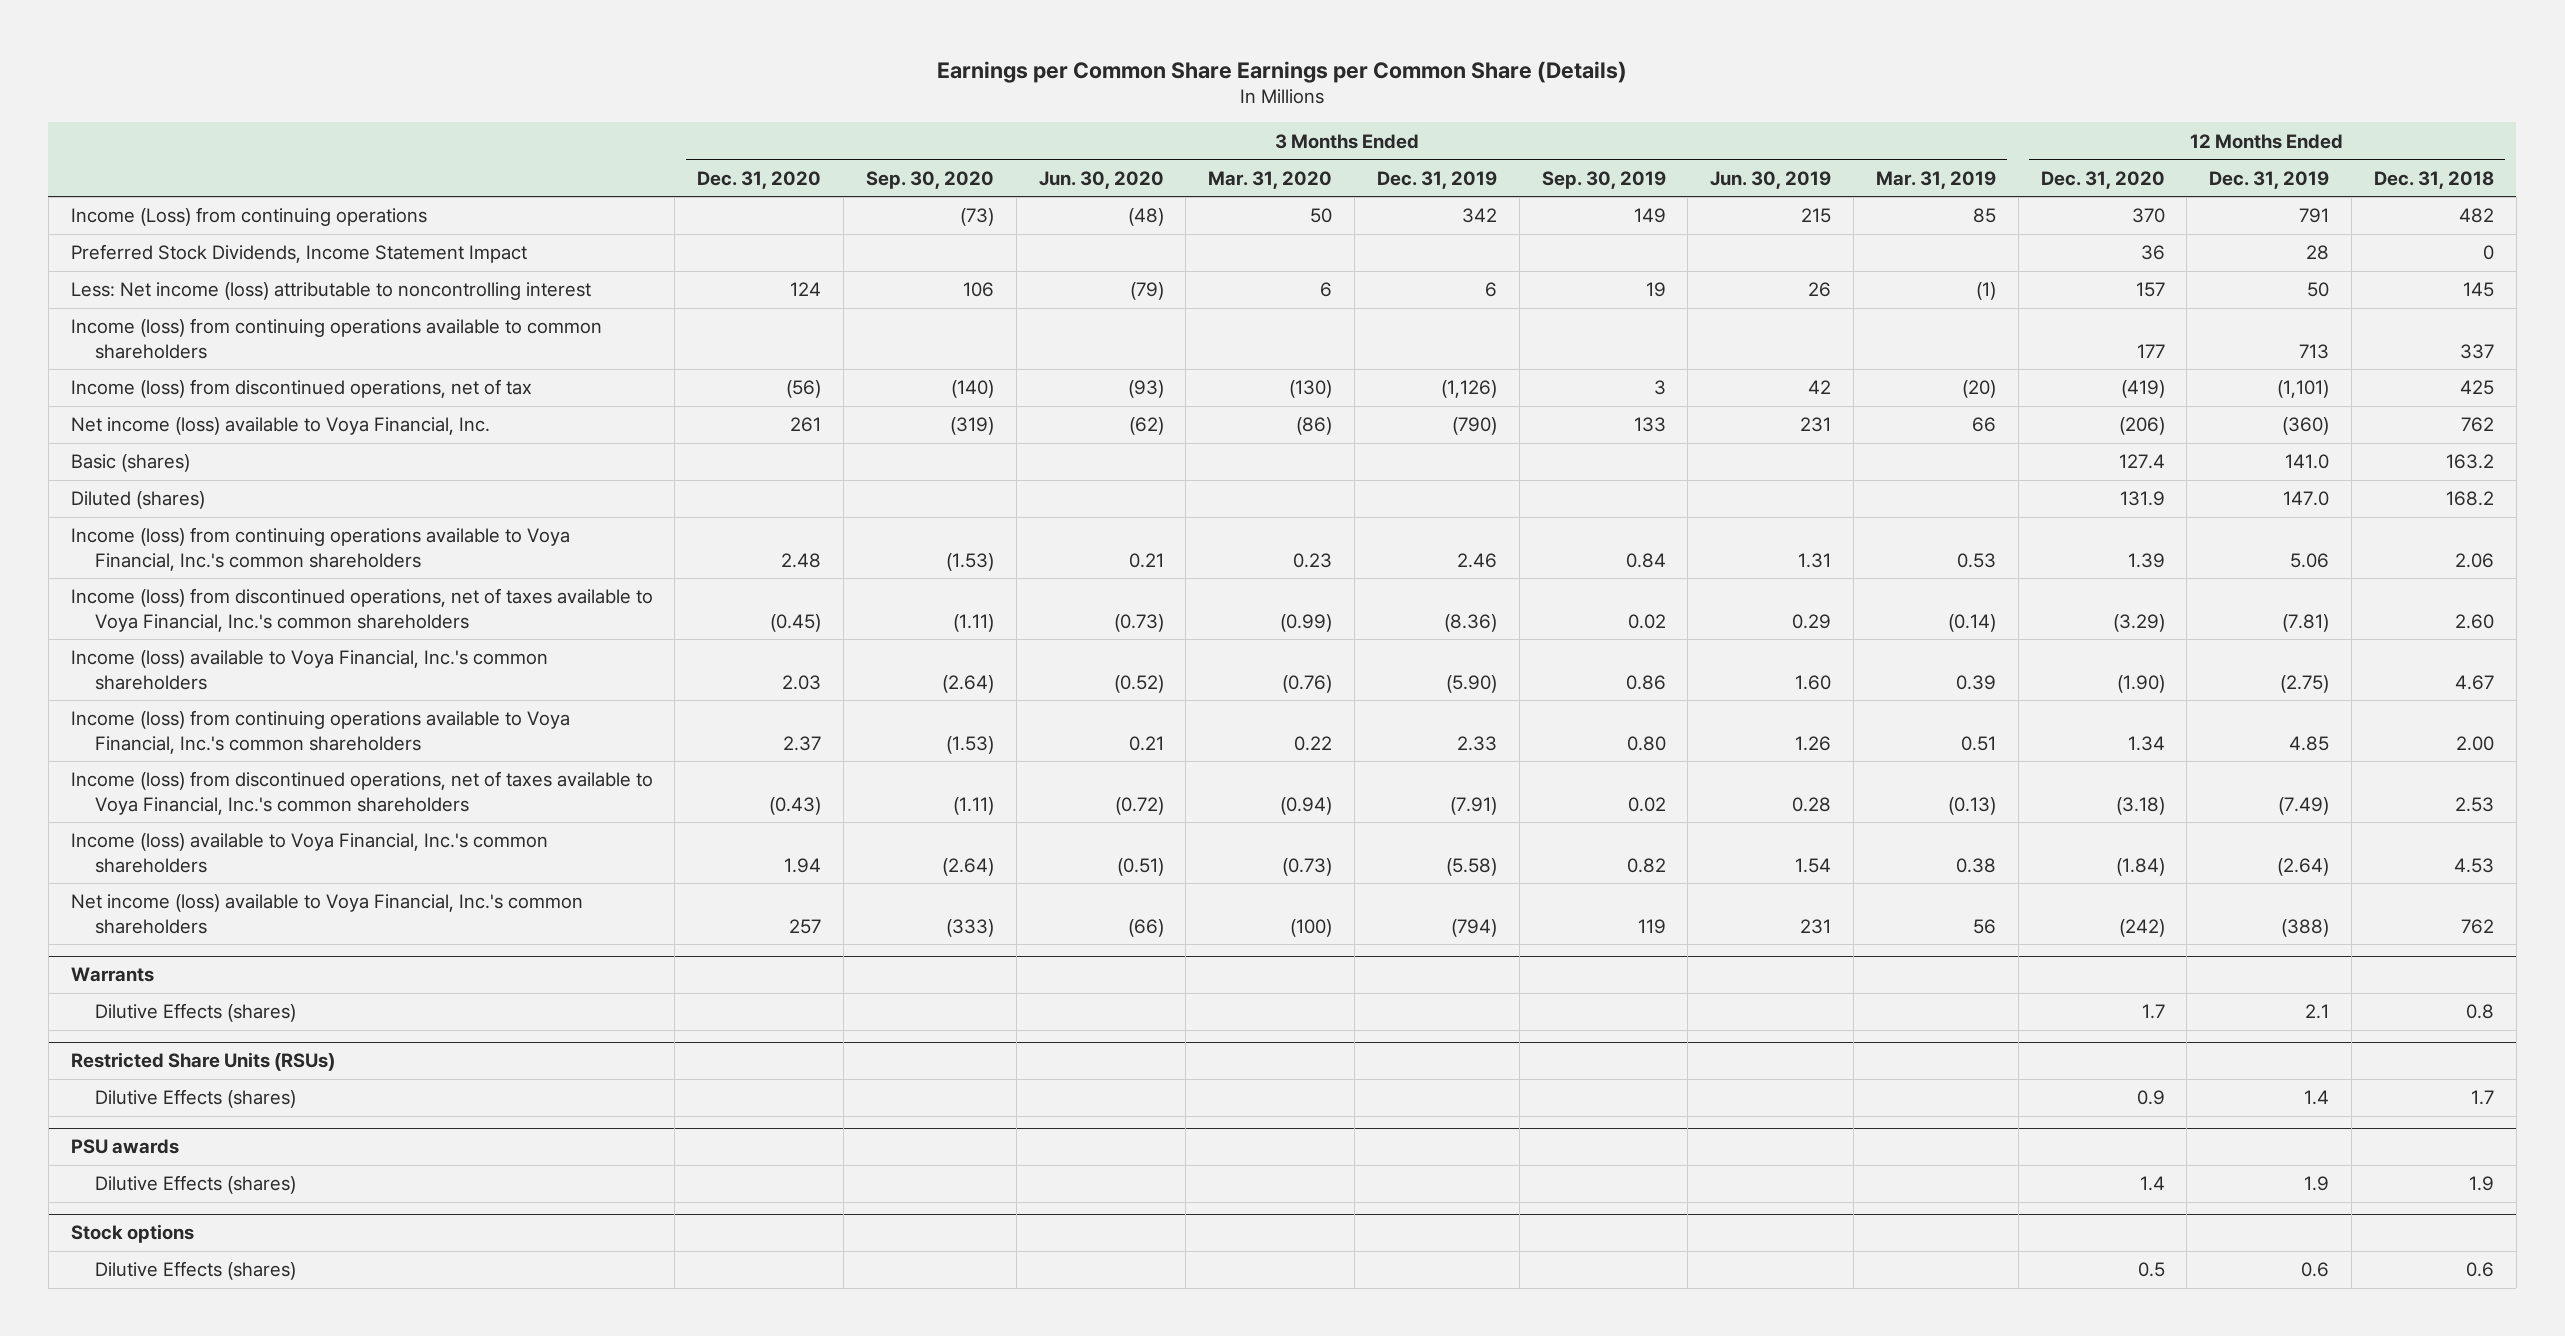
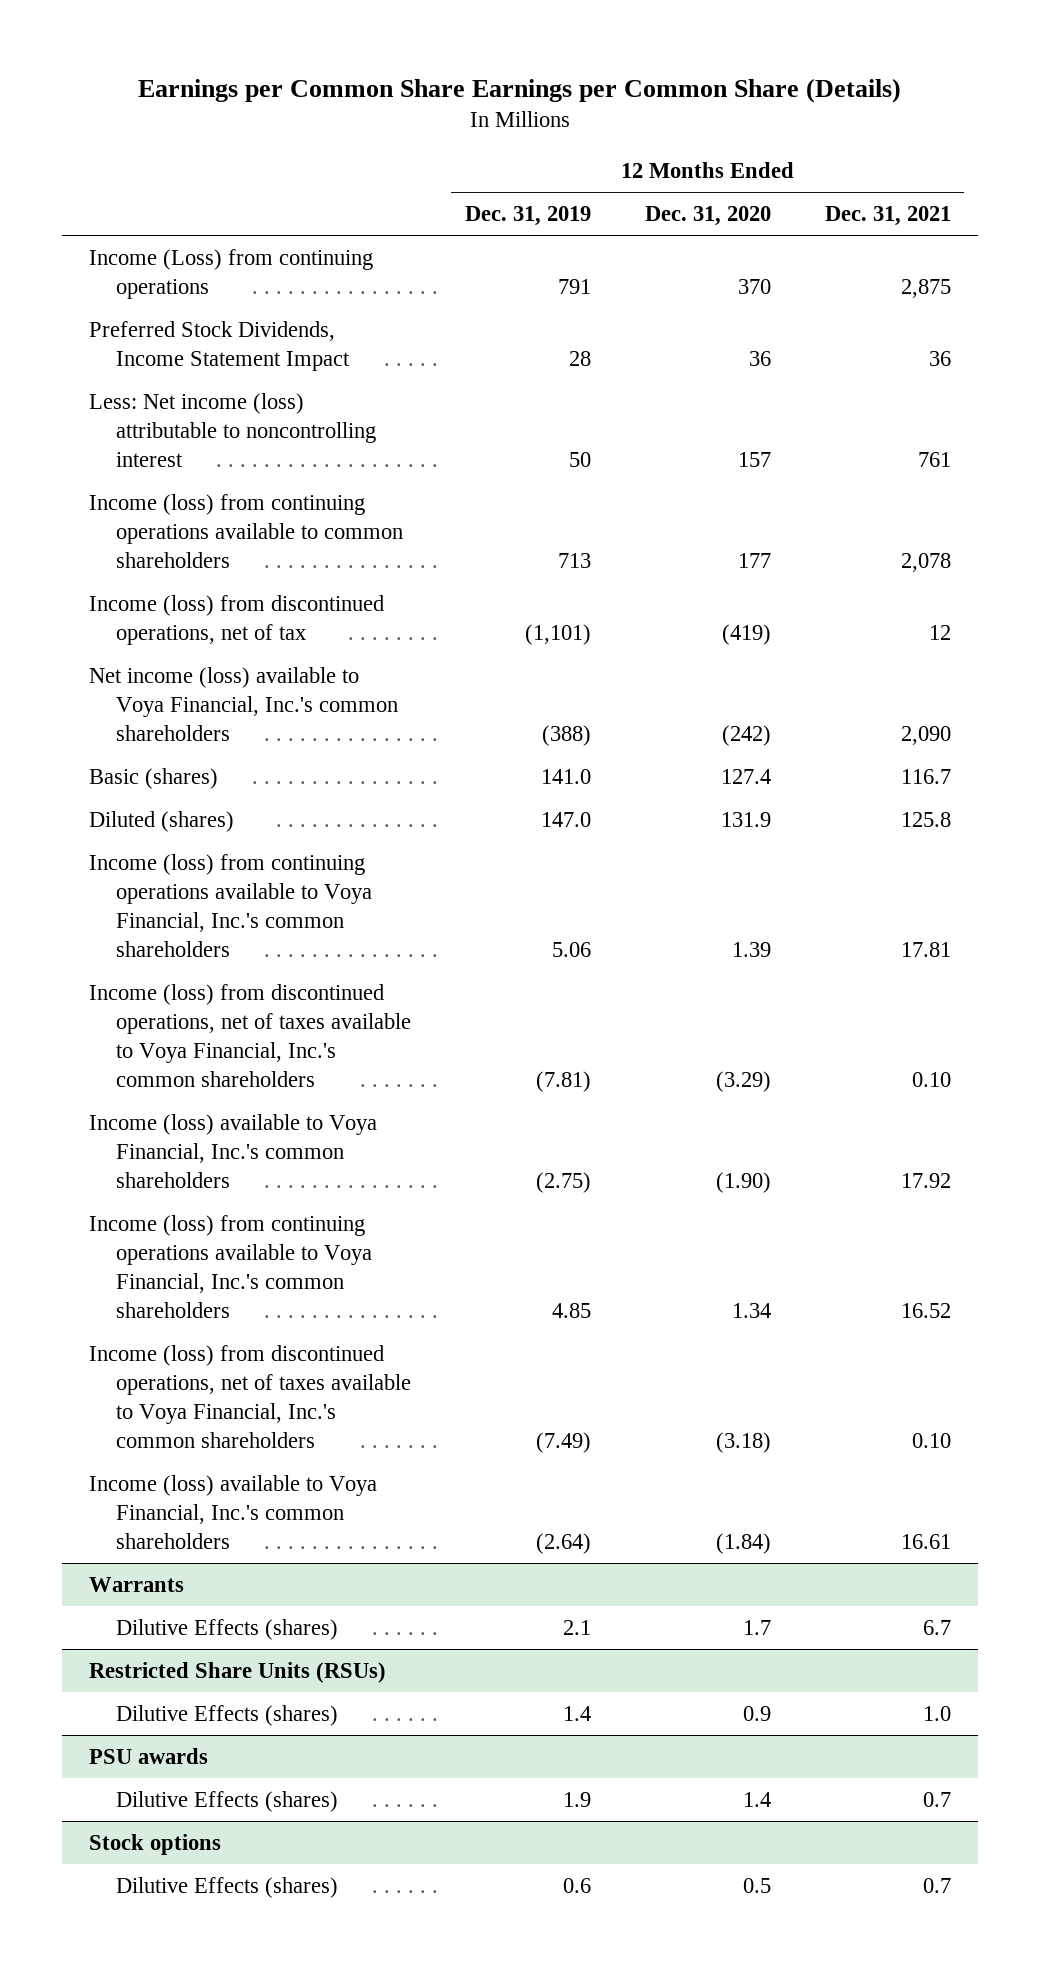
- | 3 Months Ended Dec. 31, 2020 | 3 Months Ended Sep. 30, 2020 | 3 Months Ended Jun. 30, 2020 | 3 Months Ended Mar. 31, 2020 | 3 Months Ended Dec. 31, 2019 | 3 Months Ended Sep. 30, 2019 | 3 Months Ended Jun. 30, 2019 | 3 Months Ended Mar. 31, 2019 | 12 Months Ended Dec. 31, 2020 | 12 Months Ended Dec. 31, 2019 | 12 Months Ended Dec. 31, 2018
+ | 12 Months Ended Dec. 31, 2019 | 12 Months Ended Dec. 31, 2020 | 12 Months Ended Dec. 31, 2021
- Net income (loss) available to Voya Financial, Inc. | 261 | (319) | (62) | (86) | (790) | 133 | 231 | 66 | (206) | (360) | 762
moved up: Net income (loss) available to Voya Financial, Inc.'s common shareholders | (388) | (242) | 2,090

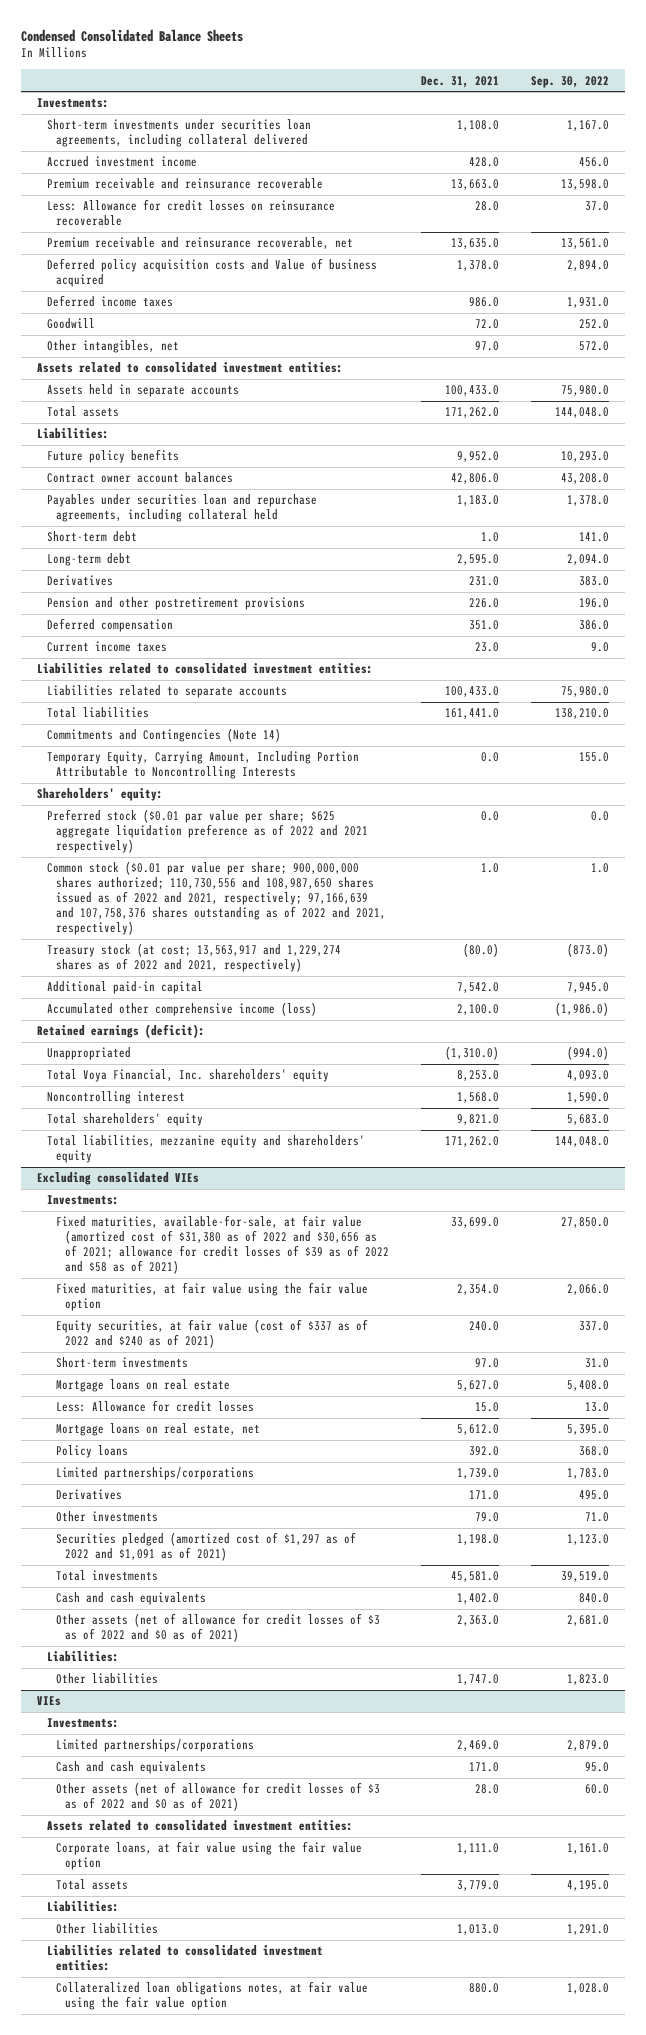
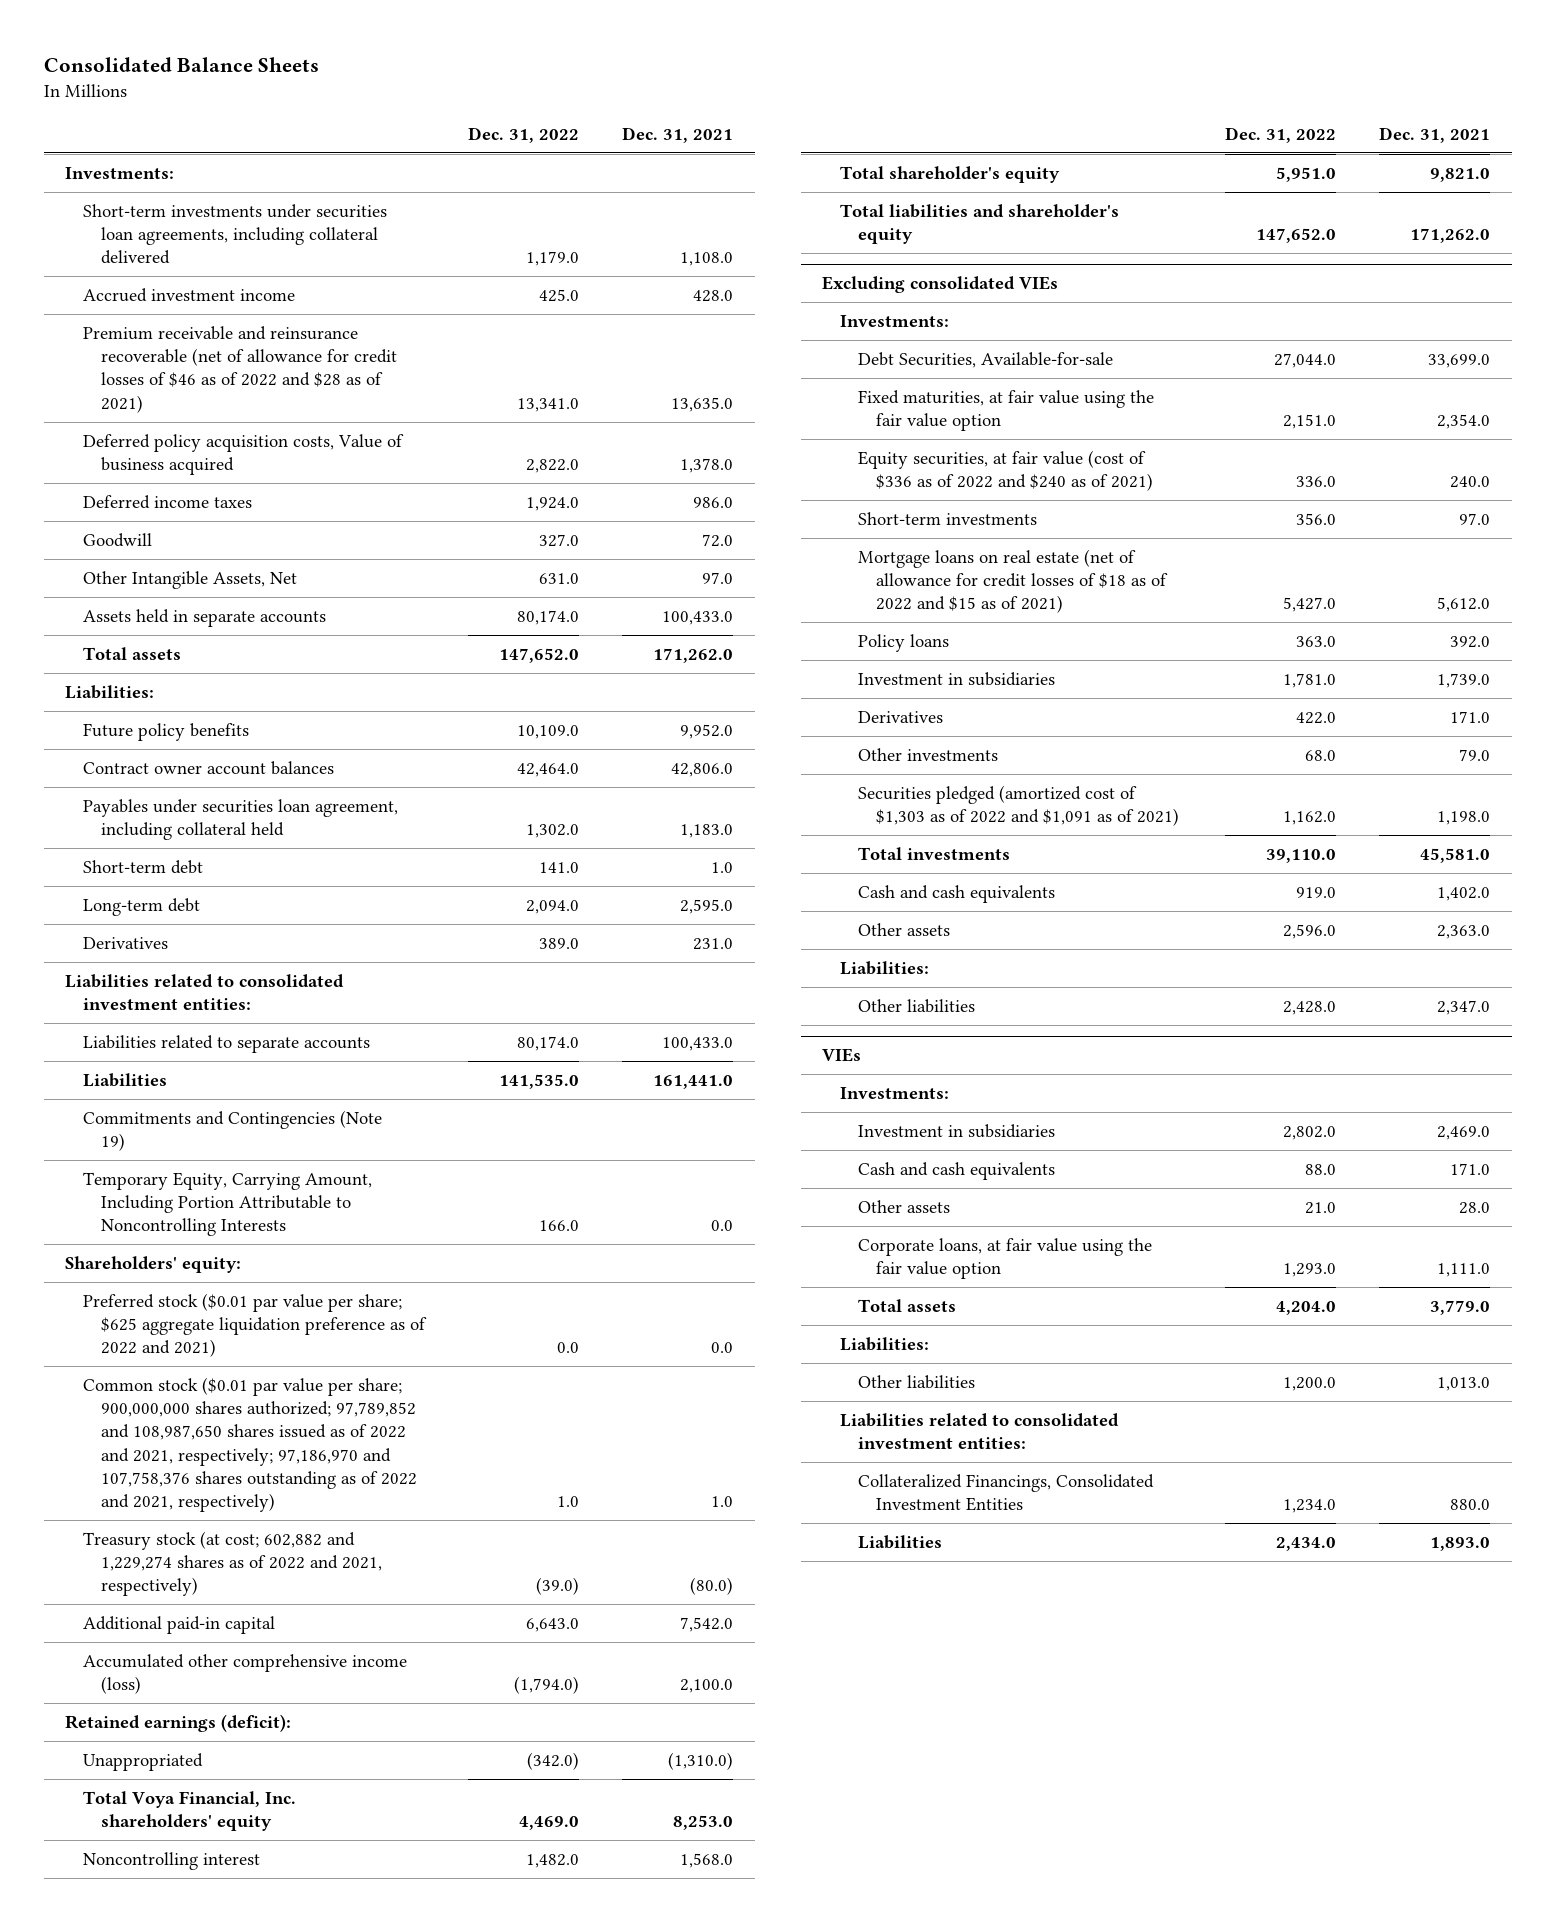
- Condensed Consolidated Balance Sheets
+ Consolidated Balance Sheets
- | Dec. 31, 2021 | Sep. 30, 2022
+ | Dec. 31, 2022 | Dec. 31, 2021
- Premium receivable and reinsurance recoverable | 13,663.0 | 13,598.0
- Less: Allowance for credit losses on reinsurance recoverable | 28.0 | 37.0
- Premium receivable and reinsurance recoverable, net | 13,635.0 | 13,561.0
- Deferred policy acquisition costs and Value of business acquired | 1,378.0 | 2,894.0
+ Premium receivable and reinsurance recoverable (net of allowance for credit losses of $46 as of 2022 and $28 as of 2021) | 13,341.0 | 13,635.0
+ Deferred policy acquisition costs, Value of business acquired | 2,822.0 | 1,378.0
- Other intangibles, net | 97.0 | 572.0
- Assets related to consolidated investment entities:
+ Other Intangible Assets, Net | 631.0 | 97.0
- Payables under securities loan and repurchase agreements, including collateral held | 1,183.0 | 1,378.0
+ Payables under securities loan agreement, including collateral held | 1,302.0 | 1,183.0
- Pension and other postretirement provisions | 226.0 | 196.0
- Deferred compensation | 351.0 | 386.0
- Current income taxes | 23.0 | 9.0
- Total liabilities | 161,441.0 | 138,210.0
- Commitments and Contingencies (Note 14)
+ Liabilities | 141,535.0 | 161,441.0
+ Commitments and Contingencies (Note 19)
- Preferred stock ($0.01 par value per share; $625 aggregate liquidation preference as of 2022 and 2021 respectively) | 0.0 | 0.0
- Common stock ($0.01 par value per share; 900,000,000 shares authorized; 110,730,556 and 108,987,650 shares issued as of 2022 and 2021, respectively; 97,166,639 and 107,758,376 shares outstanding as of 2022 and 2021, respectively) | 1.0 | 1.0
- Treasury stock (at cost; 13,563,917 and 1,229,274 shares as of 2022 and 2021, respectively) | (80.0) | (873.0)
+ Preferred stock ($0.01 par value per share; $625 aggregate liquidation preference as of 2022 and 2021) | 0.0 | 0.0
+ Common stock ($0.01 par value per share; 900,000,000 shares authorized; 97,789,852 and 108,987,650 shares issued as of 2022 and 2021, respectively; 97,186,970 and 107,758,376 shares outstanding as of 2022 and 2021, respectively) | 1.0 | 1.0
+ Treasury stock (at cost; 602,882 and 1,229,274 shares as of 2022 and 2021, respectively) | (39.0) | (80.0)
- Total shareholders' equity | 9,821.0 | 5,683.0
- Total liabilities, mezzanine equity and shareholders' equity | 171,262.0 | 144,048.0
+ Total shareholder's equity | 5,951.0 | 9,821.0
+ Total liabilities and shareholder's equity | 147,652.0 | 171,262.0
@ Excluding consolidated VIEs
- Fixed maturities, available-for-sale, at fair value (amortized cost of $31,380 as of 2022 and $30,656 as of 2021; allowance for credit losses of $39 as of 2022 and $58 as of 2021) | 33,699.0 | 27,850.0
+ Debt Securities, Available-for-sale | 27,044.0 | 33,699.0
- Equity securities, at fair value (cost of $337 as of 2022 and $240 as of 2021) | 240.0 | 337.0
+ Equity securities, at fair value (cost of $336 as of 2022 and $240 as of 2021) | 336.0 | 240.0
- Mortgage loans on real estate | 5,627.0 | 5,408.0
- Less: Allowance for credit losses | 15.0 | 13.0
- Mortgage loans on real estate, net | 5,612.0 | 5,395.0
+ Mortgage loans on real estate (net of allowance for credit losses of $18 as of 2022 and $15 as of 2021) | 5,427.0 | 5,612.0
- Limited partnerships/corporations | 1,739.0 | 1,783.0
+ Investment in subsidiaries | 1,781.0 | 1,739.0
- Securities pledged (amortized cost of $1,297 as of 2022 and $1,091 as of 2021) | 1,198.0 | 1,123.0
+ Securities pledged (amortized cost of $1,303 as of 2022 and $1,091 as of 2021) | 1,162.0 | 1,198.0
- Other assets (net of allowance for credit losses of $3 as of 2022 and $0 as of 2021) | 2,363.0 | 2,681.0
+ Other assets | 2,596.0 | 2,363.0
- Other liabilities | 1,747.0 | 1,823.0
+ Other liabilities | 2,428.0 | 2,347.0
@ VIEs
- Limited partnerships/corporations | 2,469.0 | 2,879.0
+ Investment in subsidiaries | 2,802.0 | 2,469.0
- Other assets (net of allowance for credit losses of $3 as of 2022 and $0 as of 2021) | 28.0 | 60.0
- Assets related to consolidated investment entities:
+ Other assets | 21.0 | 28.0
- Collateralized loan obligations notes, at fair value using the fair value option | 880.0 | 1,028.0
+ Collateralized Financings, Consolidated Investment Entities | 1,234.0 | 880.0
+ Liabilities | 2,434.0 | 1,893.0

